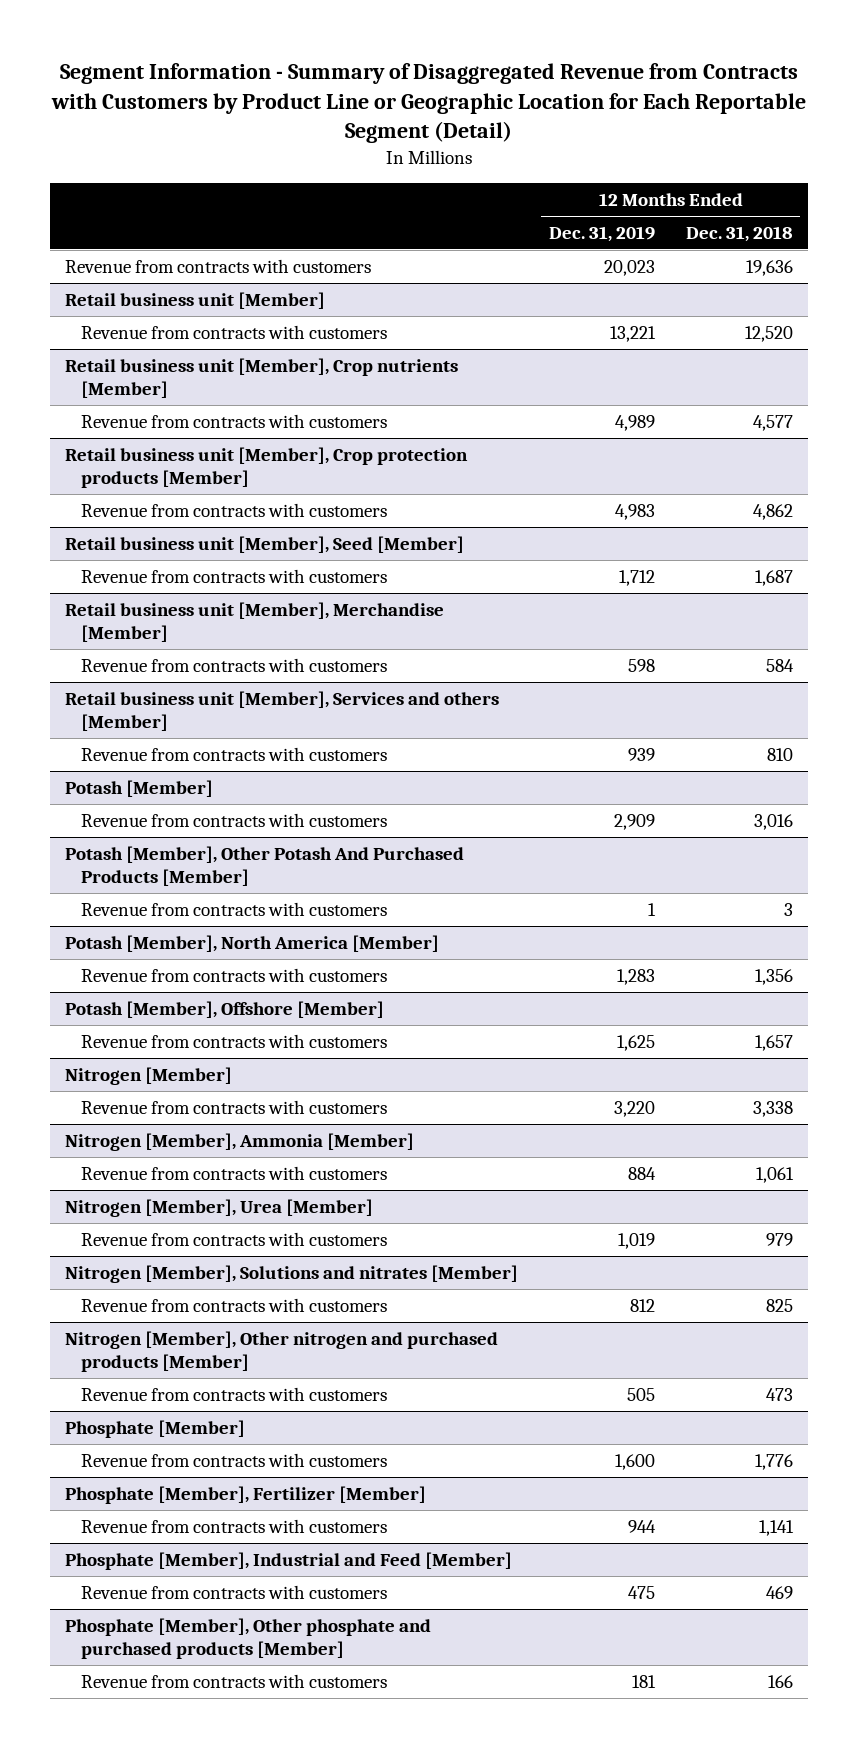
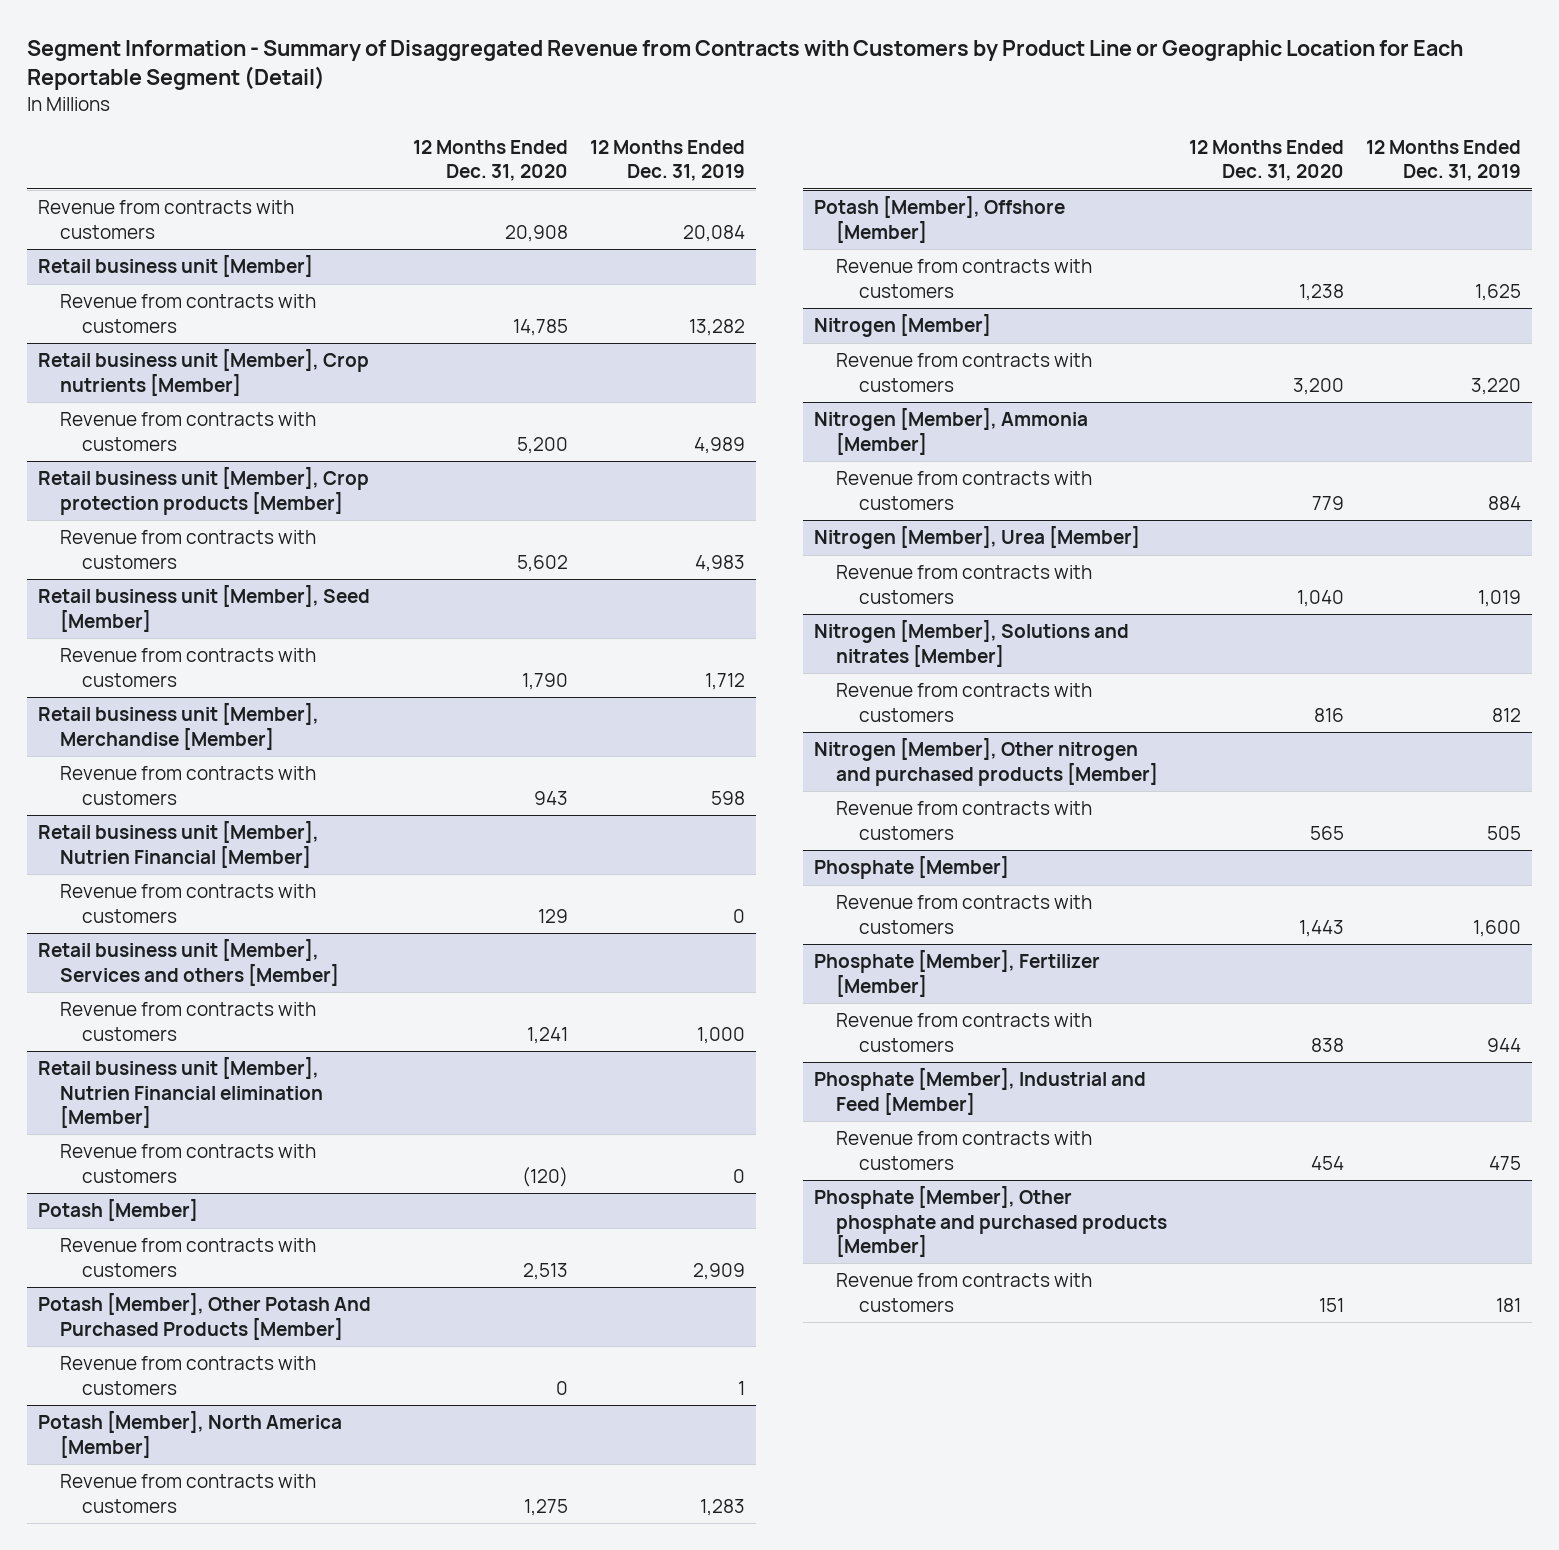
- | 12 Months Ended Dec. 31, 2019 | 12 Months Ended Dec. 31, 2018
+ | 12 Months Ended Dec. 31, 2020 | 12 Months Ended Dec. 31, 2019
- Revenue from contracts with customers | 20,023 | 19,636
+ Revenue from contracts with customers | 20,908 | 20,084
@ Retail business unit [Member]
- Revenue from contracts with customers | 13,221 | 12,520
+ Revenue from contracts with customers | 14,785 | 13,282
+ Retail business unit [Member], Nutrien Financial [Member]
+ Revenue from contracts with customers | 129 | 0
@ Retail business unit [Member], Services and others [Member]
- Revenue from contracts with customers | 939 | 810
+ Revenue from contracts with customers | 1,241 | 1,000
+ Retail business unit [Member], Nutrien Financial elimination [Member]
+ Revenue from contracts with customers | (120) | 0

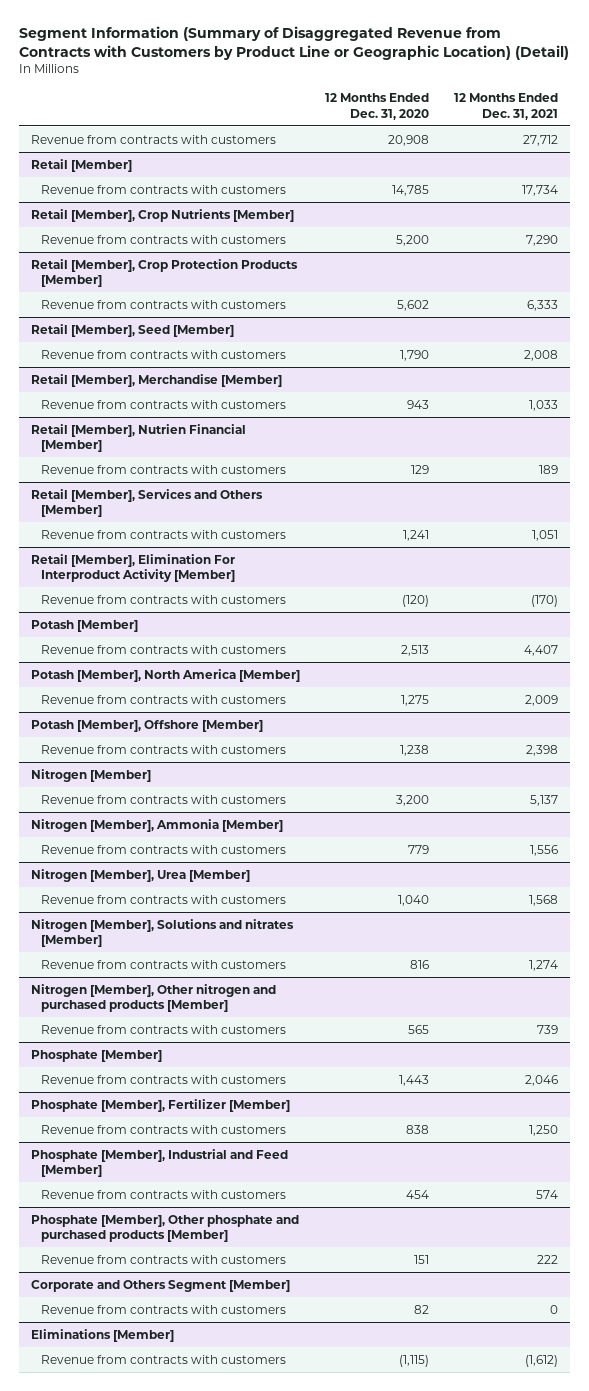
- Segment Information - Summary of Disaggregated Revenue from Contracts with Customers by Product Line or Geographic Location for Each Reportable Segment (Detail)
+ Segment Information (Summary of Disaggregated Revenue from Contracts with Customers by Product Line or Geographic Location) (Detail)
- | 12 Months Ended Dec. 31, 2020 | 12 Months Ended Dec. 31, 2019
+ | 12 Months Ended Dec. 31, 2020 | 12 Months Ended Dec. 31, 2021
- Retail business unit [Member]
+ Retail [Member]
- Retail business unit [Member], Crop nutrients [Member]
+ Retail [Member], Crop Nutrients [Member]
- Retail business unit [Member], Crop protection products [Member]
+ Retail [Member], Crop Protection Products [Member]
- Retail business unit [Member], Seed [Member]
+ Retail [Member], Seed [Member]
- Retail business unit [Member], Merchandise [Member]
+ Retail [Member], Merchandise [Member]
- Retail business unit [Member], Nutrien Financial [Member]
+ Retail [Member], Nutrien Financial [Member]
- Retail business unit [Member], Services and others [Member]
+ Retail [Member], Services and Others [Member]
- Retail business unit [Member], Nutrien Financial elimination [Member]
+ Retail [Member], Elimination For Interproduct Activity [Member]
- Potash [Member], Other Potash And Purchased Products [Member]
- Revenue from contracts with customers | 0 | 1
+ Corporate and Others Segment [Member]
+ Revenue from contracts with customers | 82 | 0
+ Eliminations [Member]
+ Revenue from contracts with customers | (1,115) | (1,612)

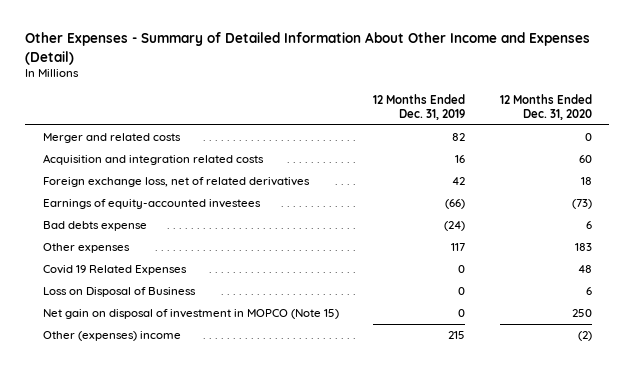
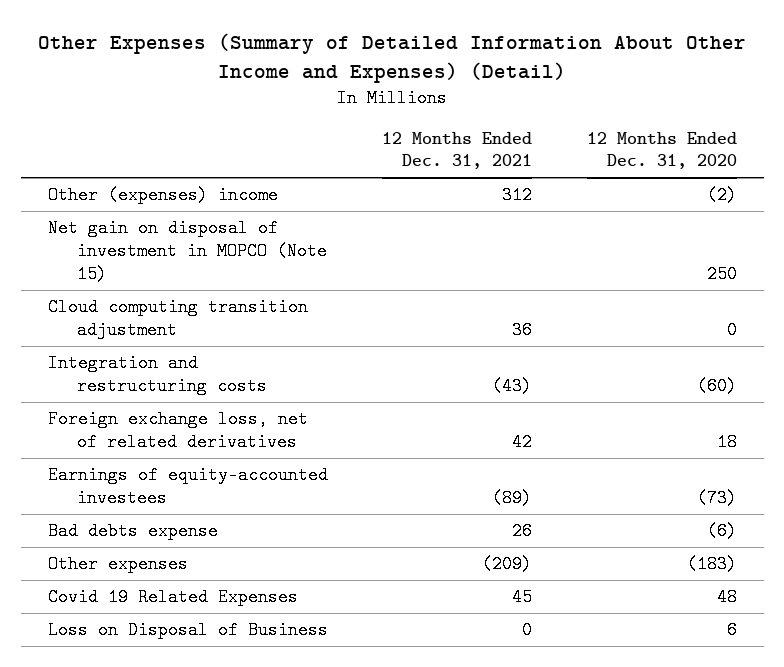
- Other Expenses - Summary of Detailed Information About Other Income and Expenses (Detail)
+ Other Expenses (Summary of Detailed Information About Other Income and Expenses) (Detail)
- | 12 Months Ended Dec. 31, 2019 | 12 Months Ended Dec. 31, 2020
+ | 12 Months Ended Dec. 31, 2021 | 12 Months Ended Dec. 31, 2020
- Merger and related costs | 82 | 0
- Acquisition and integration related costs | 16 | 60
moved up: Other (expenses) income | 312 | (2)
moved up: Net gain on disposal of investment in MOPCO (Note 15) | | 250
+ Cloud computing transition adjustment | 36 | 0
+ Integration and restructuring costs | (43) | (60)
- Bad debts expense | (24) | 6
- Other expenses | 117 | 183
+ Bad debts expense | 26 | (6)
+ Other expenses | (209) | (183)

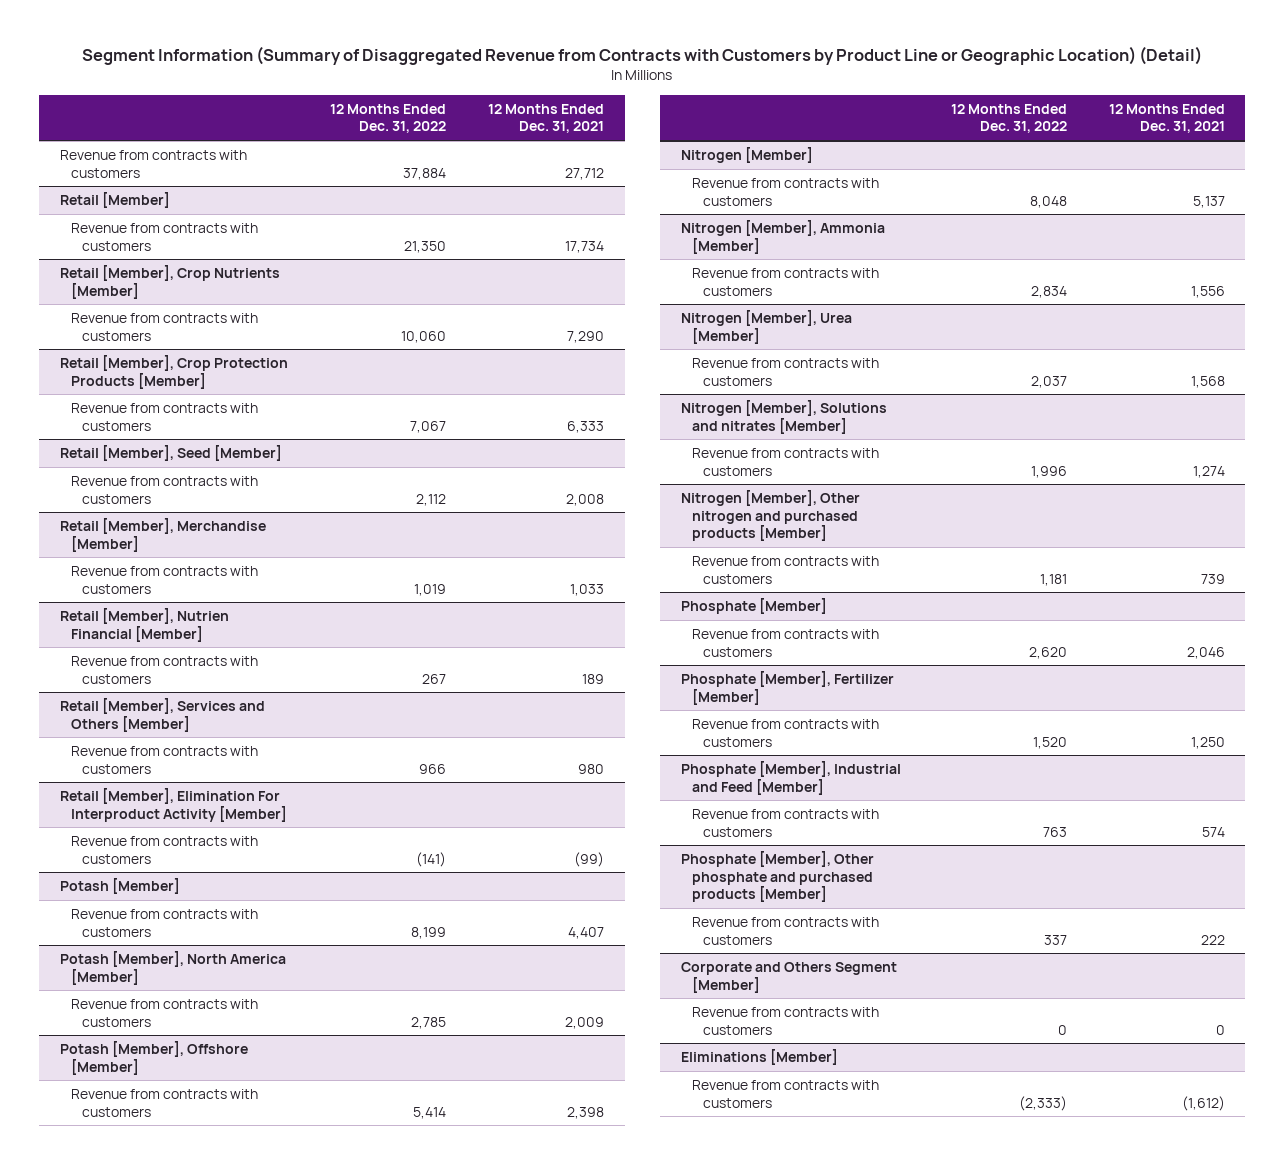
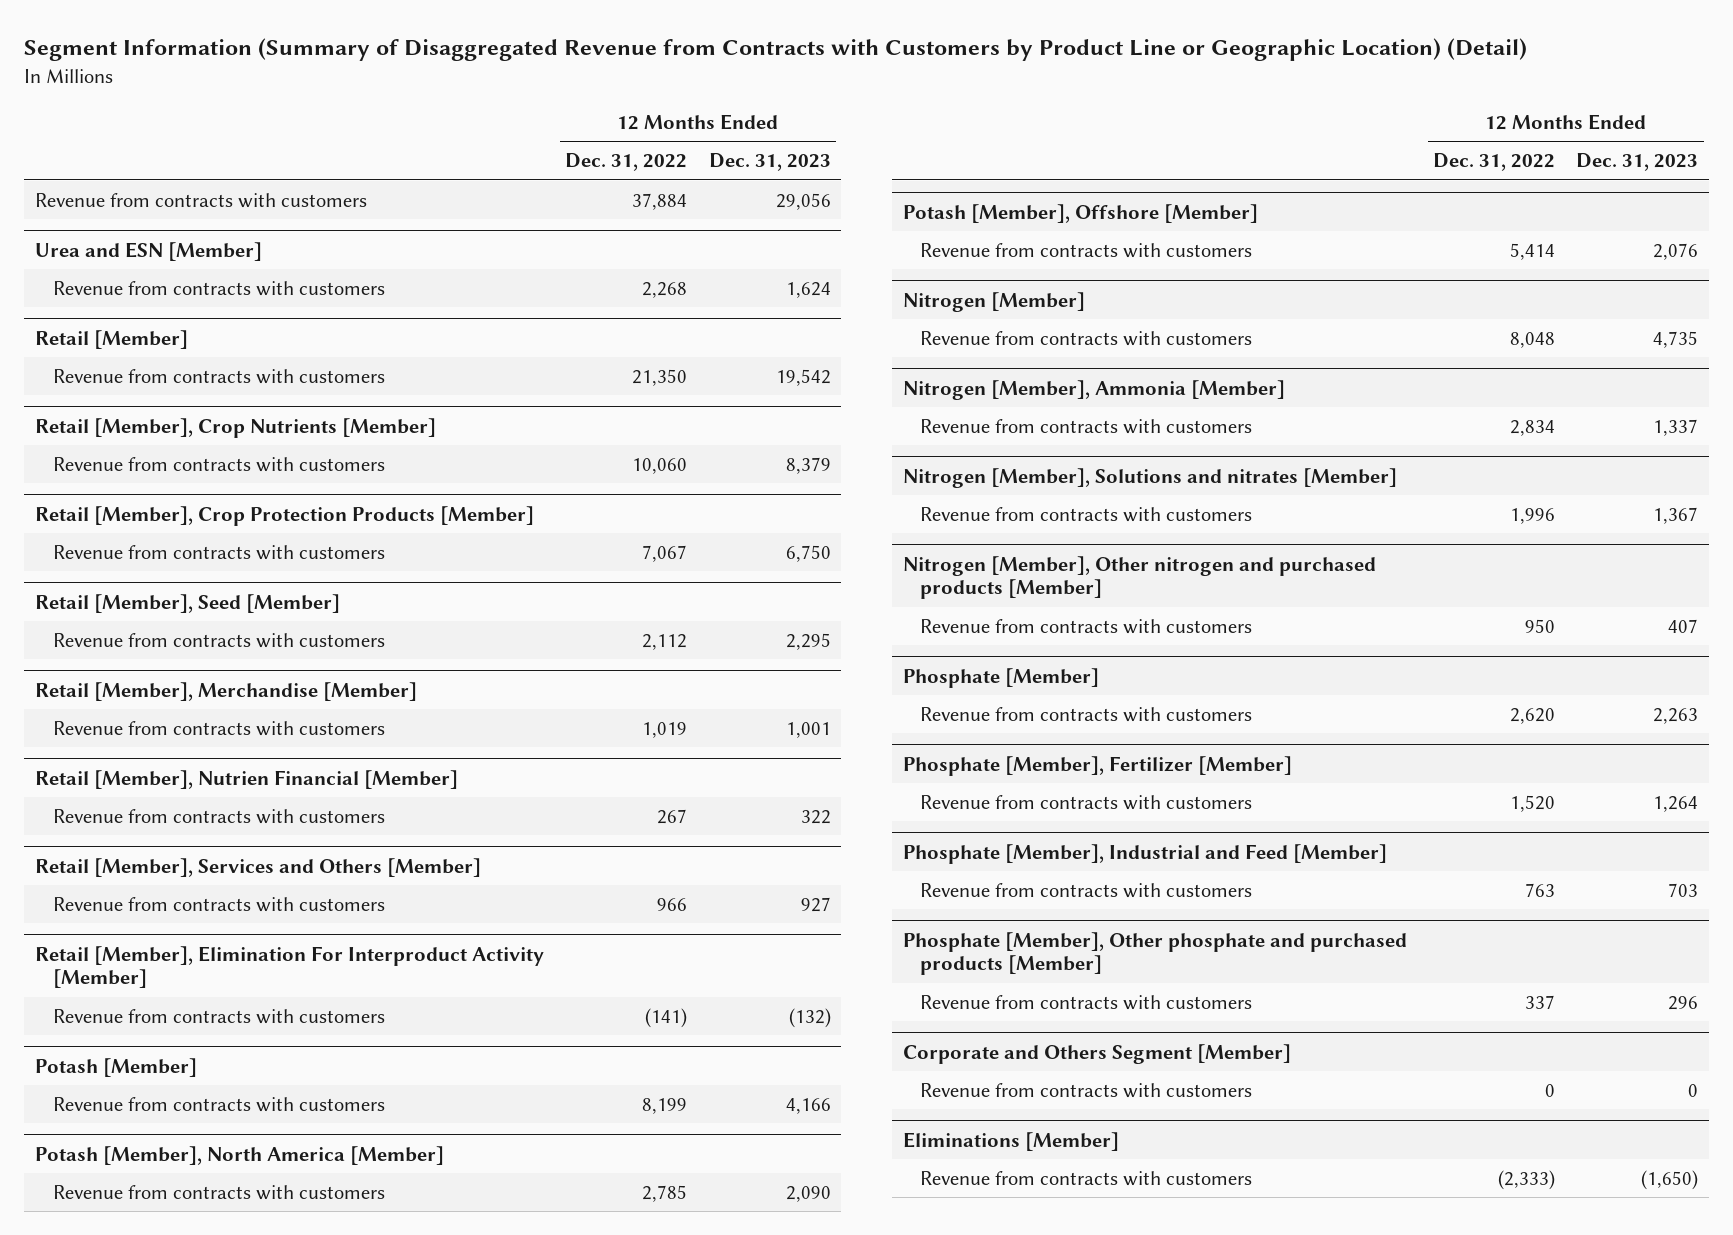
- | 12 Months Ended Dec. 31, 2022 | 12 Months Ended Dec. 31, 2021
+ | 12 Months Ended Dec. 31, 2022 | 12 Months Ended Dec. 31, 2023
+ Urea and ESN [Member]
+ Revenue from contracts with customers | 2,268 | 1,624
- Nitrogen [Member], Urea [Member]
- Revenue from contracts with customers | 2,037 | 1,568
@ Nitrogen [Member], Other nitrogen and purchased products [Member]
- Revenue from contracts with customers | 1,181 | 739
+ Revenue from contracts with customers | 950 | 407

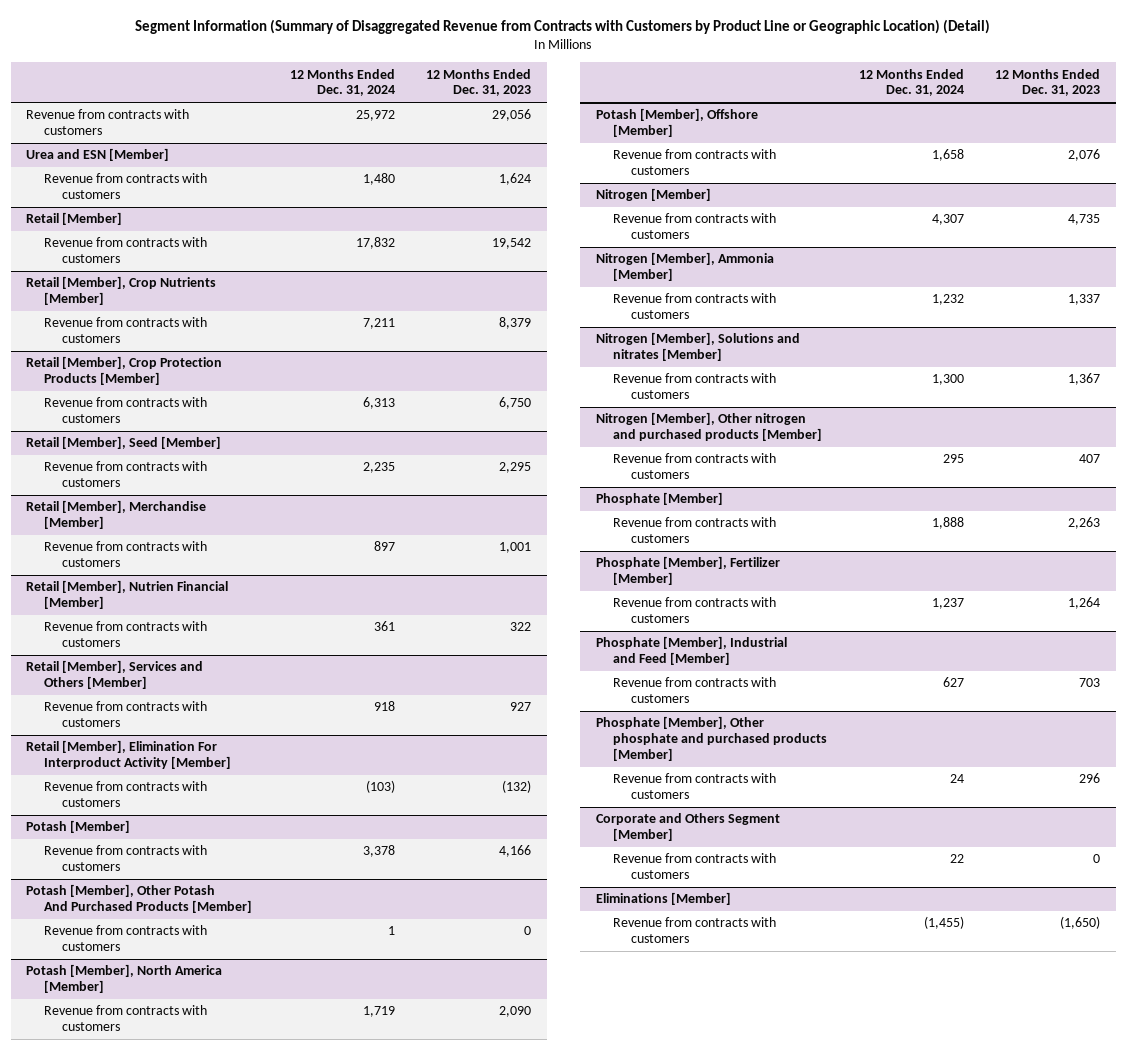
- | 12 Months Ended Dec. 31, 2022 | 12 Months Ended Dec. 31, 2023
+ | 12 Months Ended Dec. 31, 2024 | 12 Months Ended Dec. 31, 2023
+ Potash [Member], Other Potash And Purchased Products [Member]
+ Revenue from contracts with customers | 1 | 0

